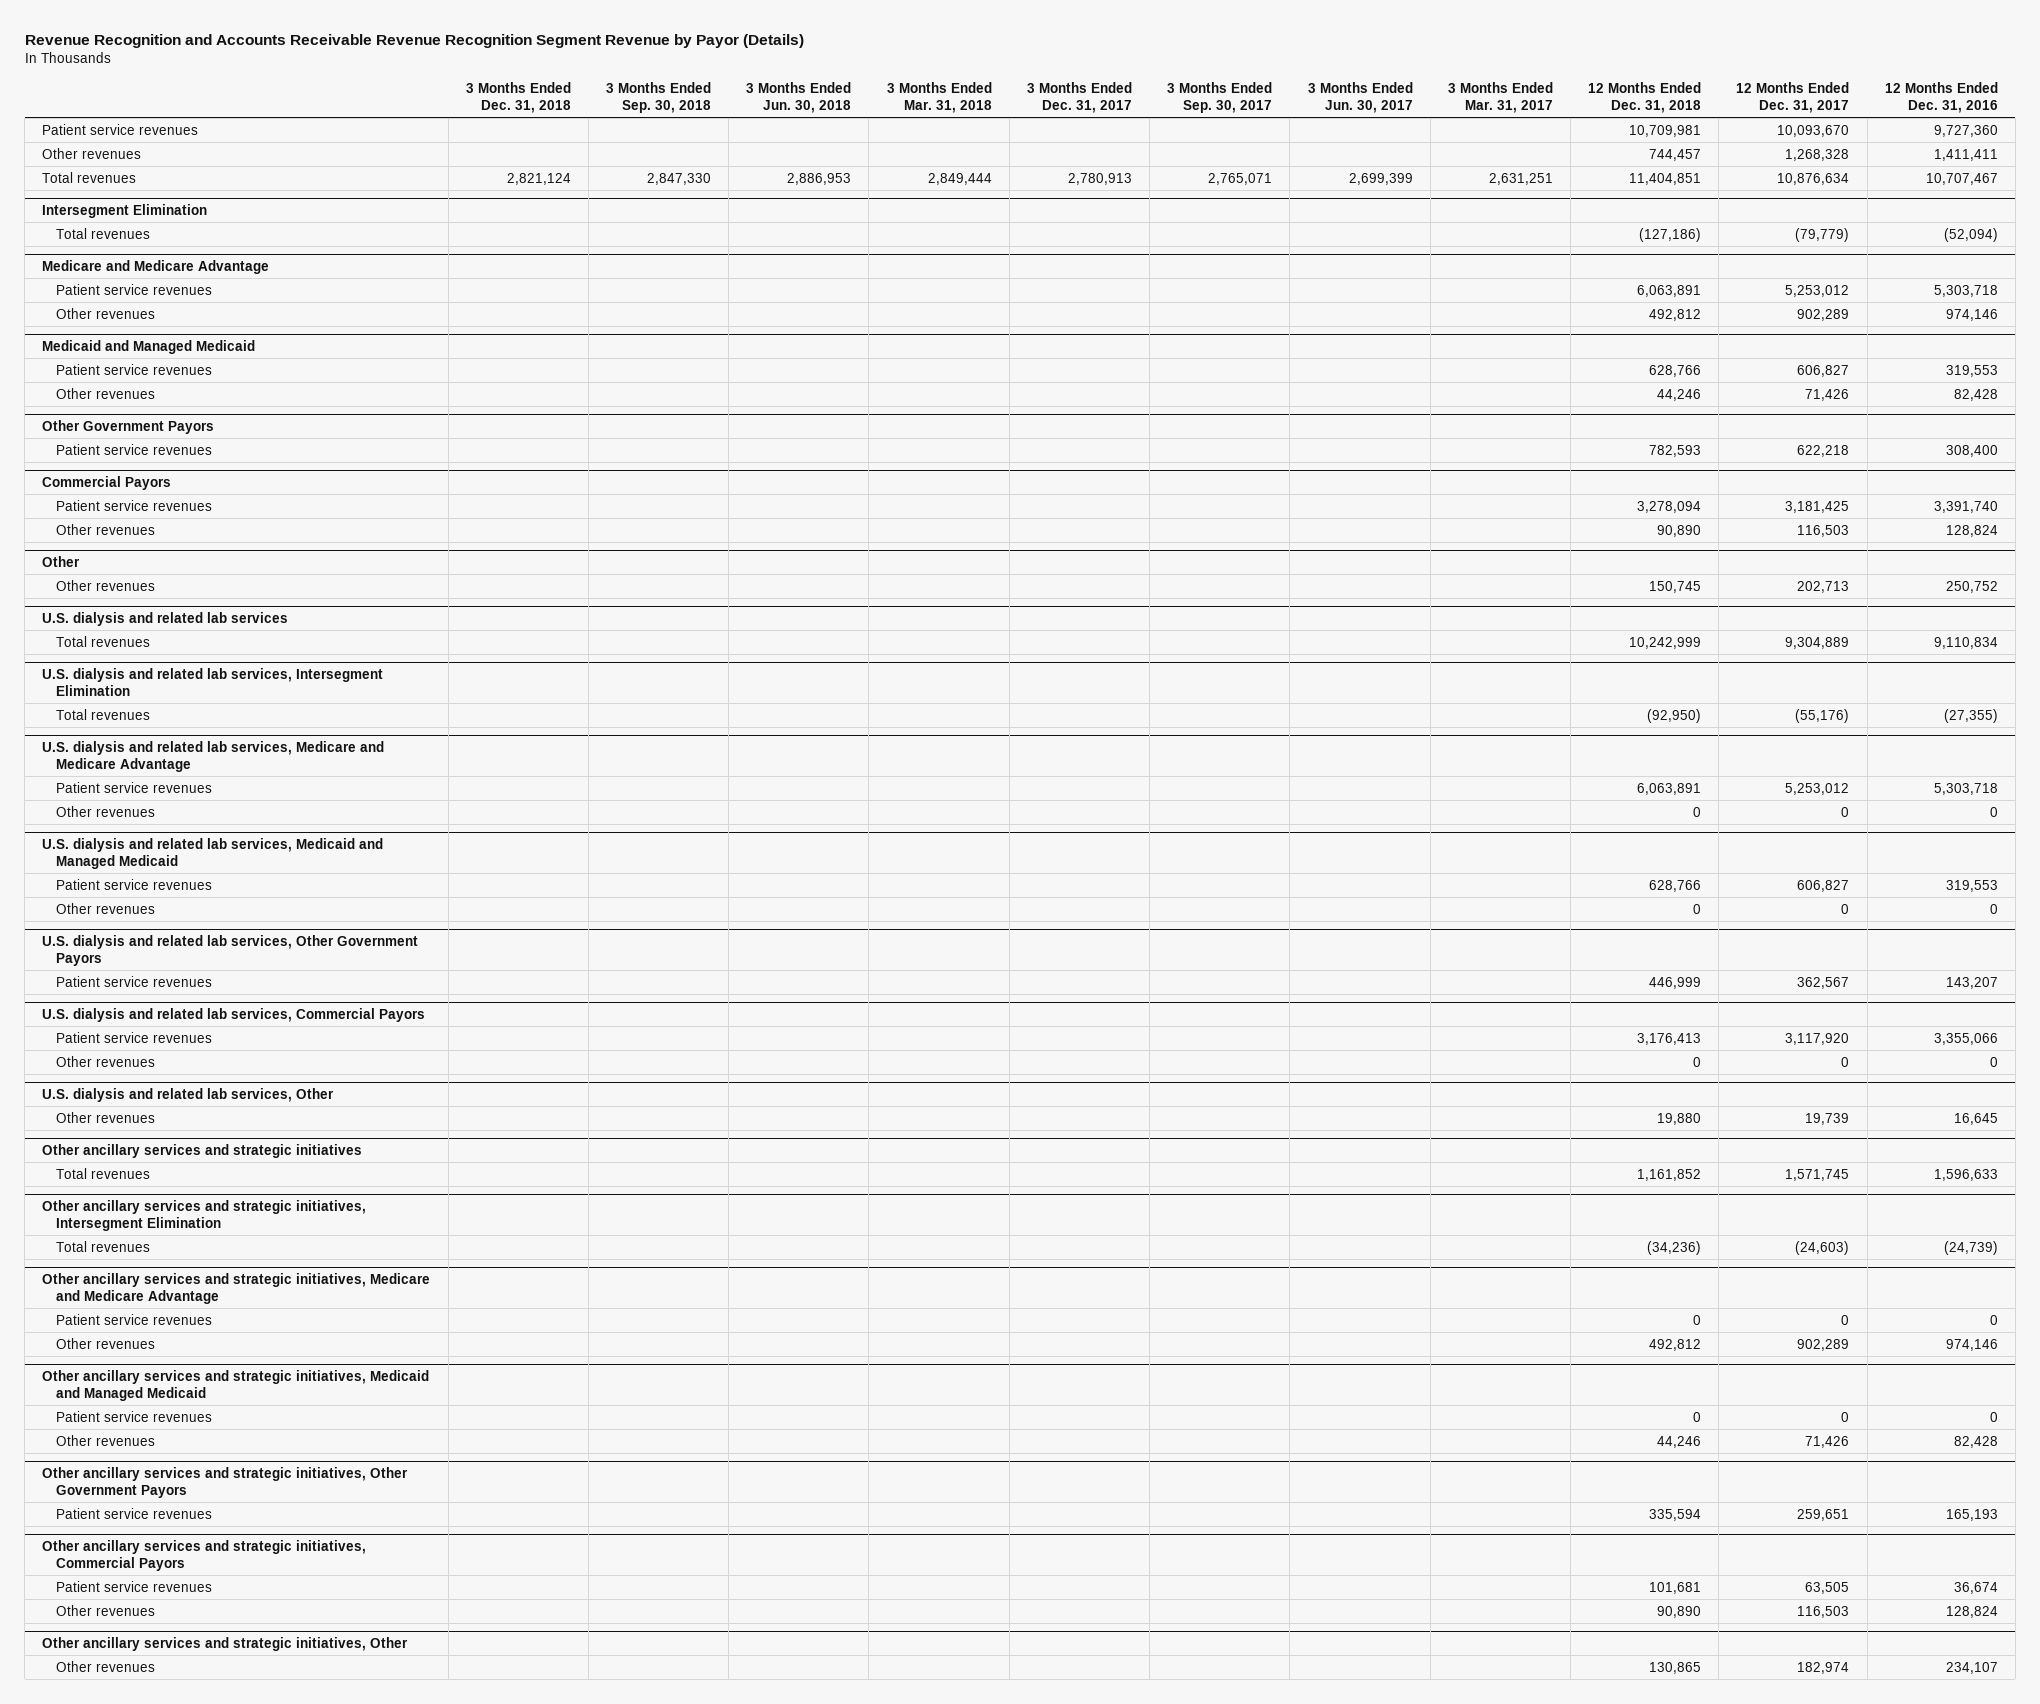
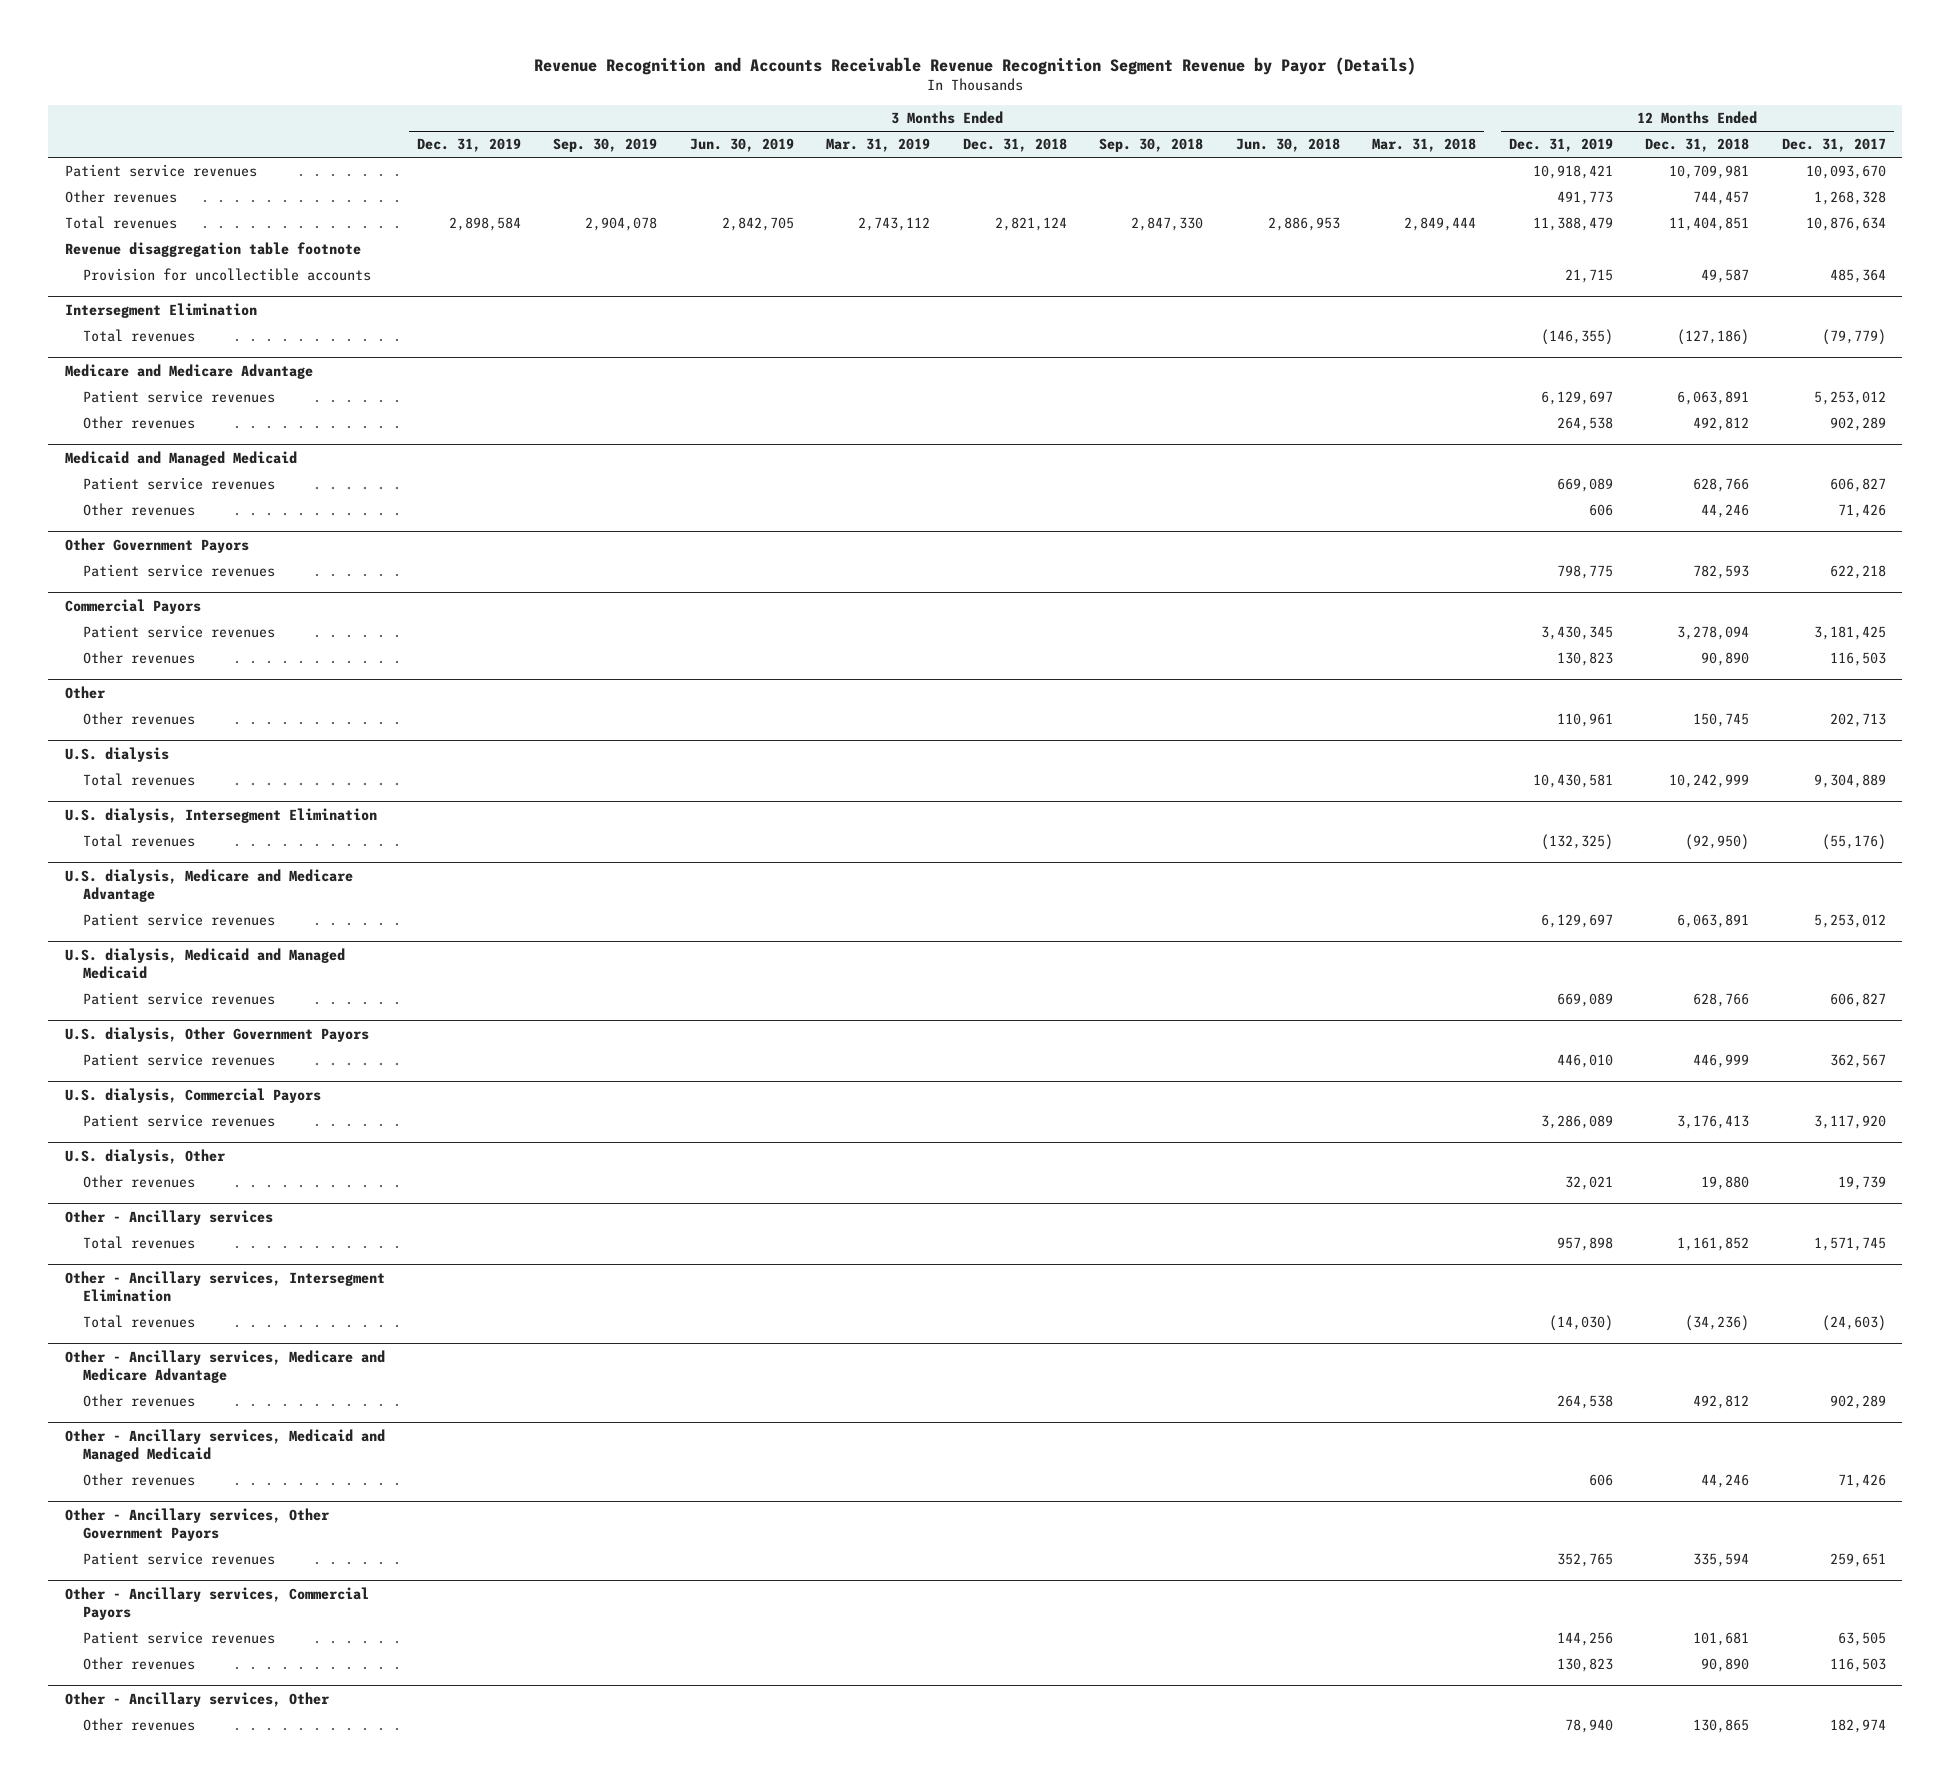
- | 3 Months Ended Dec. 31, 2018 | 3 Months Ended Sep. 30, 2018 | 3 Months Ended Jun. 30, 2018 | 3 Months Ended Mar. 31, 2018 | 3 Months Ended Dec. 31, 2017 | 3 Months Ended Sep. 30, 2017 | 3 Months Ended Jun. 30, 2017 | 3 Months Ended Mar. 31, 2017 | 12 Months Ended Dec. 31, 2018 | 12 Months Ended Dec. 31, 2017 | 12 Months Ended Dec. 31, 2016
+ | 3 Months Ended Dec. 31, 2019 | 3 Months Ended Sep. 30, 2019 | 3 Months Ended Jun. 30, 2019 | 3 Months Ended Mar. 31, 2019 | 3 Months Ended Dec. 31, 2018 | 3 Months Ended Sep. 30, 2018 | 3 Months Ended Jun. 30, 2018 | 3 Months Ended Mar. 31, 2018 | 12 Months Ended Dec. 31, 2019 | 12 Months Ended Dec. 31, 2018 | 12 Months Ended Dec. 31, 2017
+ Revenue disaggregation table footnote
+ Provision for uncollectible accounts | | | | | | | | | 21,715 | 49,587 | 485,364
- U.S. dialysis and related lab services
+ U.S. dialysis
- U.S. dialysis and related lab services, Intersegment Elimination
+ U.S. dialysis, Intersegment Elimination
- U.S. dialysis and related lab services, Medicare and Medicare Advantage
+ U.S. dialysis, Medicare and Medicare Advantage
- Other revenues | | | | | | | | | 0 | 0 | 0
- U.S. dialysis and related lab services, Medicaid and Managed Medicaid
+ U.S. dialysis, Medicaid and Managed Medicaid
- Other revenues | | | | | | | | | 0 | 0 | 0
- U.S. dialysis and related lab services, Other Government Payors
+ U.S. dialysis, Other Government Payors
- U.S. dialysis and related lab services, Commercial Payors
+ U.S. dialysis, Commercial Payors
- Other revenues | | | | | | | | | 0 | 0 | 0
- U.S. dialysis and related lab services, Other
+ U.S. dialysis, Other
- Other ancillary services and strategic initiatives
+ Other - Ancillary services
- Other ancillary services and strategic initiatives, Intersegment Elimination
+ Other - Ancillary services, Intersegment Elimination
- Other ancillary services and strategic initiatives, Medicare and Medicare Advantage
- Patient service revenues | | | | | | | | | 0 | 0 | 0
+ Other - Ancillary services, Medicare and Medicare Advantage
- Other ancillary services and strategic initiatives, Medicaid and Managed Medicaid
- Patient service revenues | | | | | | | | | 0 | 0 | 0
+ Other - Ancillary services, Medicaid and Managed Medicaid
- Other ancillary services and strategic initiatives, Other Government Payors
+ Other - Ancillary services, Other Government Payors
- Other ancillary services and strategic initiatives, Commercial Payors
+ Other - Ancillary services, Commercial Payors
- Other ancillary services and strategic initiatives, Other
+ Other - Ancillary services, Other

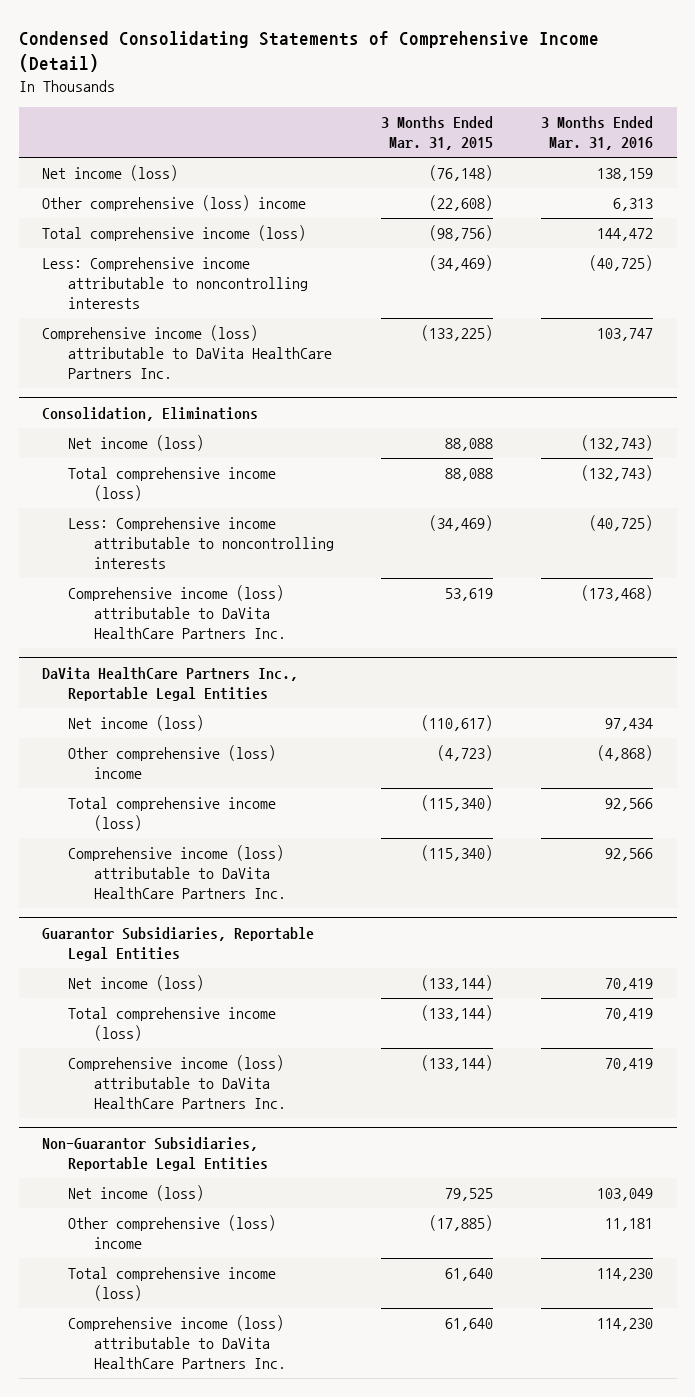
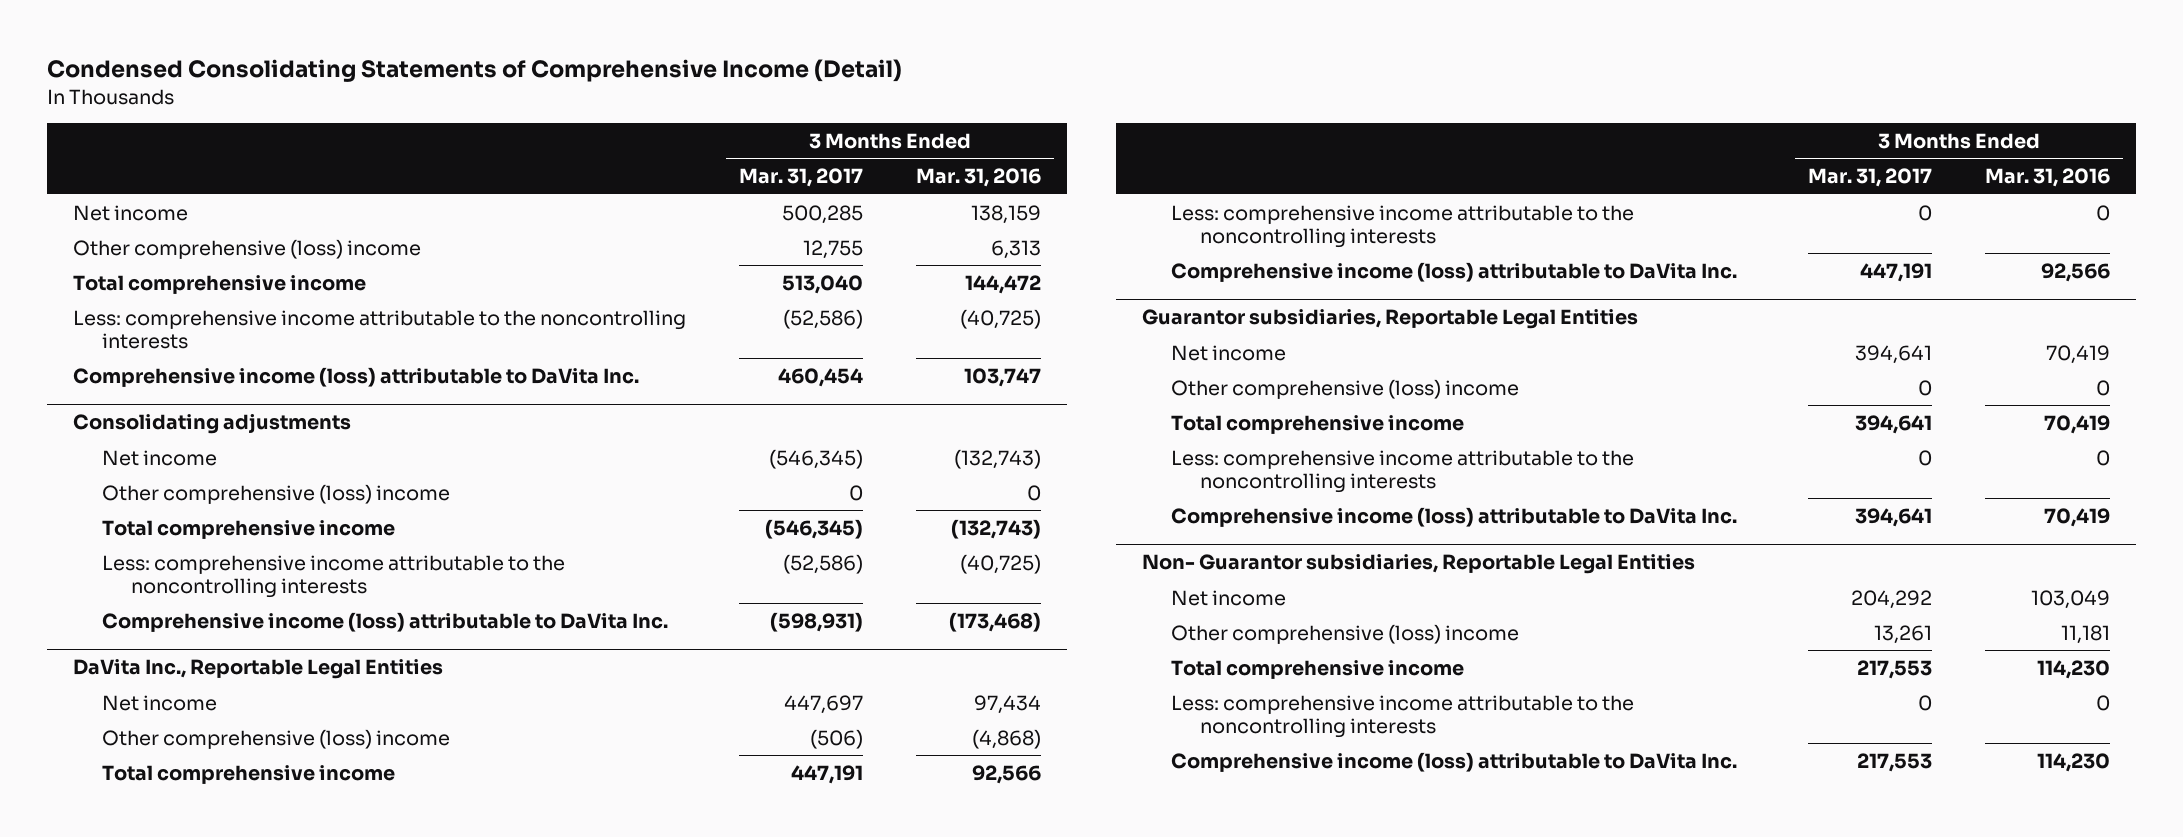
- | 3 Months Ended Mar. 31, 2015 | 3 Months Ended Mar. 31, 2016
+ | 3 Months Ended Mar. 31, 2017 | 3 Months Ended Mar. 31, 2016
- Net income (loss) | (76,148) | 138,159
+ Net income | 500,285 | 138,159
- Total comprehensive income (loss) | (98,756) | 144,472
- Less: Comprehensive income attributable to noncontrolling interests | (34,469) | (40,725)
- Comprehensive income (loss) attributable to DaVita HealthCare Partners Inc. | (133,225) | 103,747
- Consolidation, Eliminations
- Net income (loss) | 88,088 | (132,743)
- Total comprehensive income (loss) | 88,088 | (132,743)
- Less: Comprehensive income attributable to noncontrolling interests | (34,469) | (40,725)
- Comprehensive income (loss) attributable to DaVita HealthCare Partners Inc. | 53,619 | (173,468)
- DaVita HealthCare Partners Inc., Reportable Legal Entities
- Net income (loss) | (110,617) | 97,434
+ Total comprehensive income | 513,040 | 144,472
+ Less: comprehensive income attributable to the noncontrolling interests | (52,586) | (40,725)
+ Comprehensive income (loss) attributable to DaVita Inc. | 460,454 | 103,747
+ Consolidating adjustments
+ Net income | (546,345) | (132,743)
+ Other comprehensive (loss) income | 0 | 0
+ Total comprehensive income | (546,345) | (132,743)
+ Less: comprehensive income attributable to the noncontrolling interests | (52,586) | (40,725)
+ Comprehensive income (loss) attributable to DaVita Inc. | (598,931) | (173,468)
+ DaVita Inc., Reportable Legal Entities
+ Net income | 447,697 | 97,434
- Total comprehensive income (loss) | (115,340) | 92,566
- Comprehensive income (loss) attributable to DaVita HealthCare Partners Inc. | (115,340) | 92,566
- Guarantor Subsidiaries, Reportable Legal Entities
- Net income (loss) | (133,144) | 70,419
- Total comprehensive income (loss) | (133,144) | 70,419
- Comprehensive income (loss) attributable to DaVita HealthCare Partners Inc. | (133,144) | 70,419
- Non-Guarantor Subsidiaries, Reportable Legal Entities
- Net income (loss) | 79,525 | 103,049
+ Total comprehensive income | 447,191 | 92,566
+ Less: comprehensive income attributable to the noncontrolling interests | 0 | 0
+ Comprehensive income (loss) attributable to DaVita Inc. | 447,191 | 92,566
+ Guarantor subsidiaries, Reportable Legal Entities
+ Net income | 394,641 | 70,419
+ Other comprehensive (loss) income | 0 | 0
+ Total comprehensive income | 394,641 | 70,419
+ Less: comprehensive income attributable to the noncontrolling interests | 0 | 0
+ Comprehensive income (loss) attributable to DaVita Inc. | 394,641 | 70,419
+ Non- Guarantor subsidiaries, Reportable Legal Entities
+ Net income | 204,292 | 103,049
- Total comprehensive income (loss) | 61,640 | 114,230
- Comprehensive income (loss) attributable to DaVita HealthCare Partners Inc. | 61,640 | 114,230
+ Total comprehensive income | 217,553 | 114,230
+ Less: comprehensive income attributable to the noncontrolling interests | 0 | 0
+ Comprehensive income (loss) attributable to DaVita Inc. | 217,553 | 114,230

